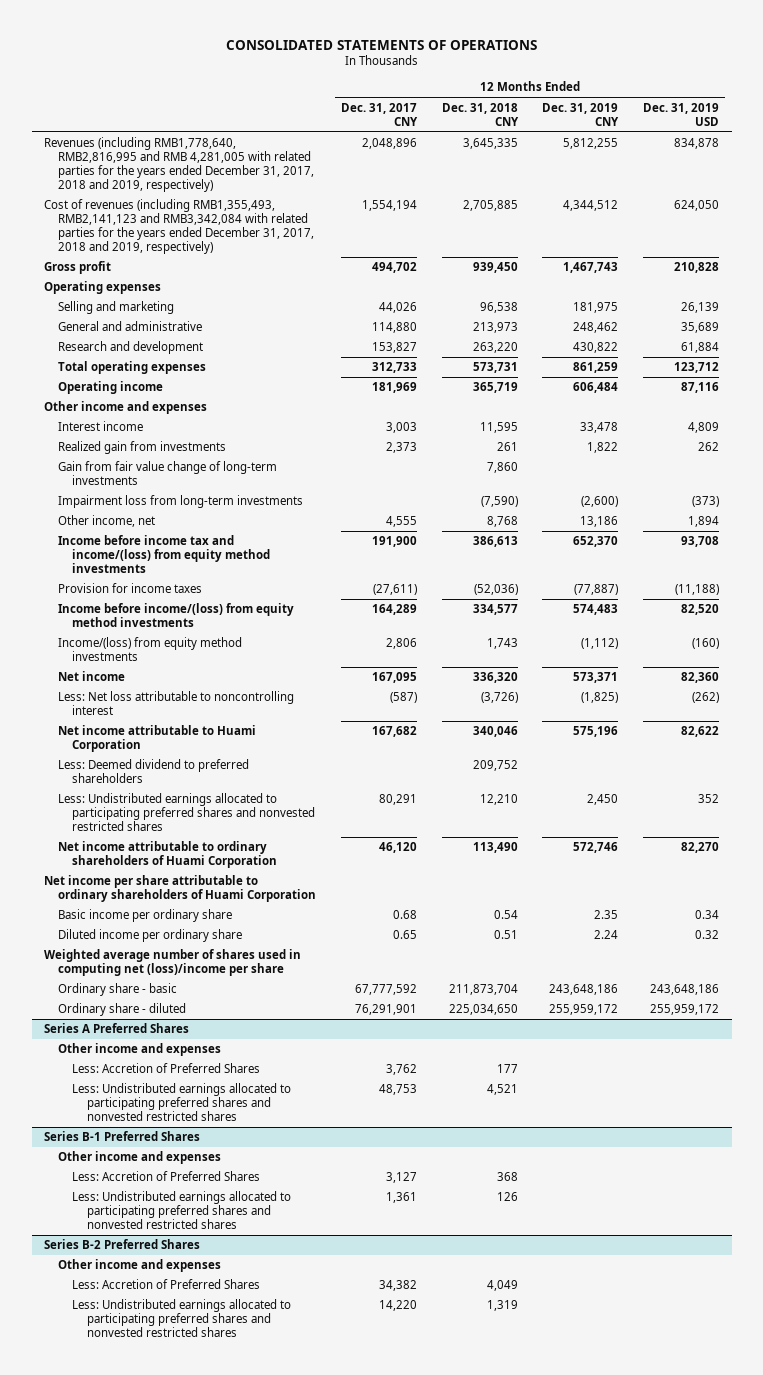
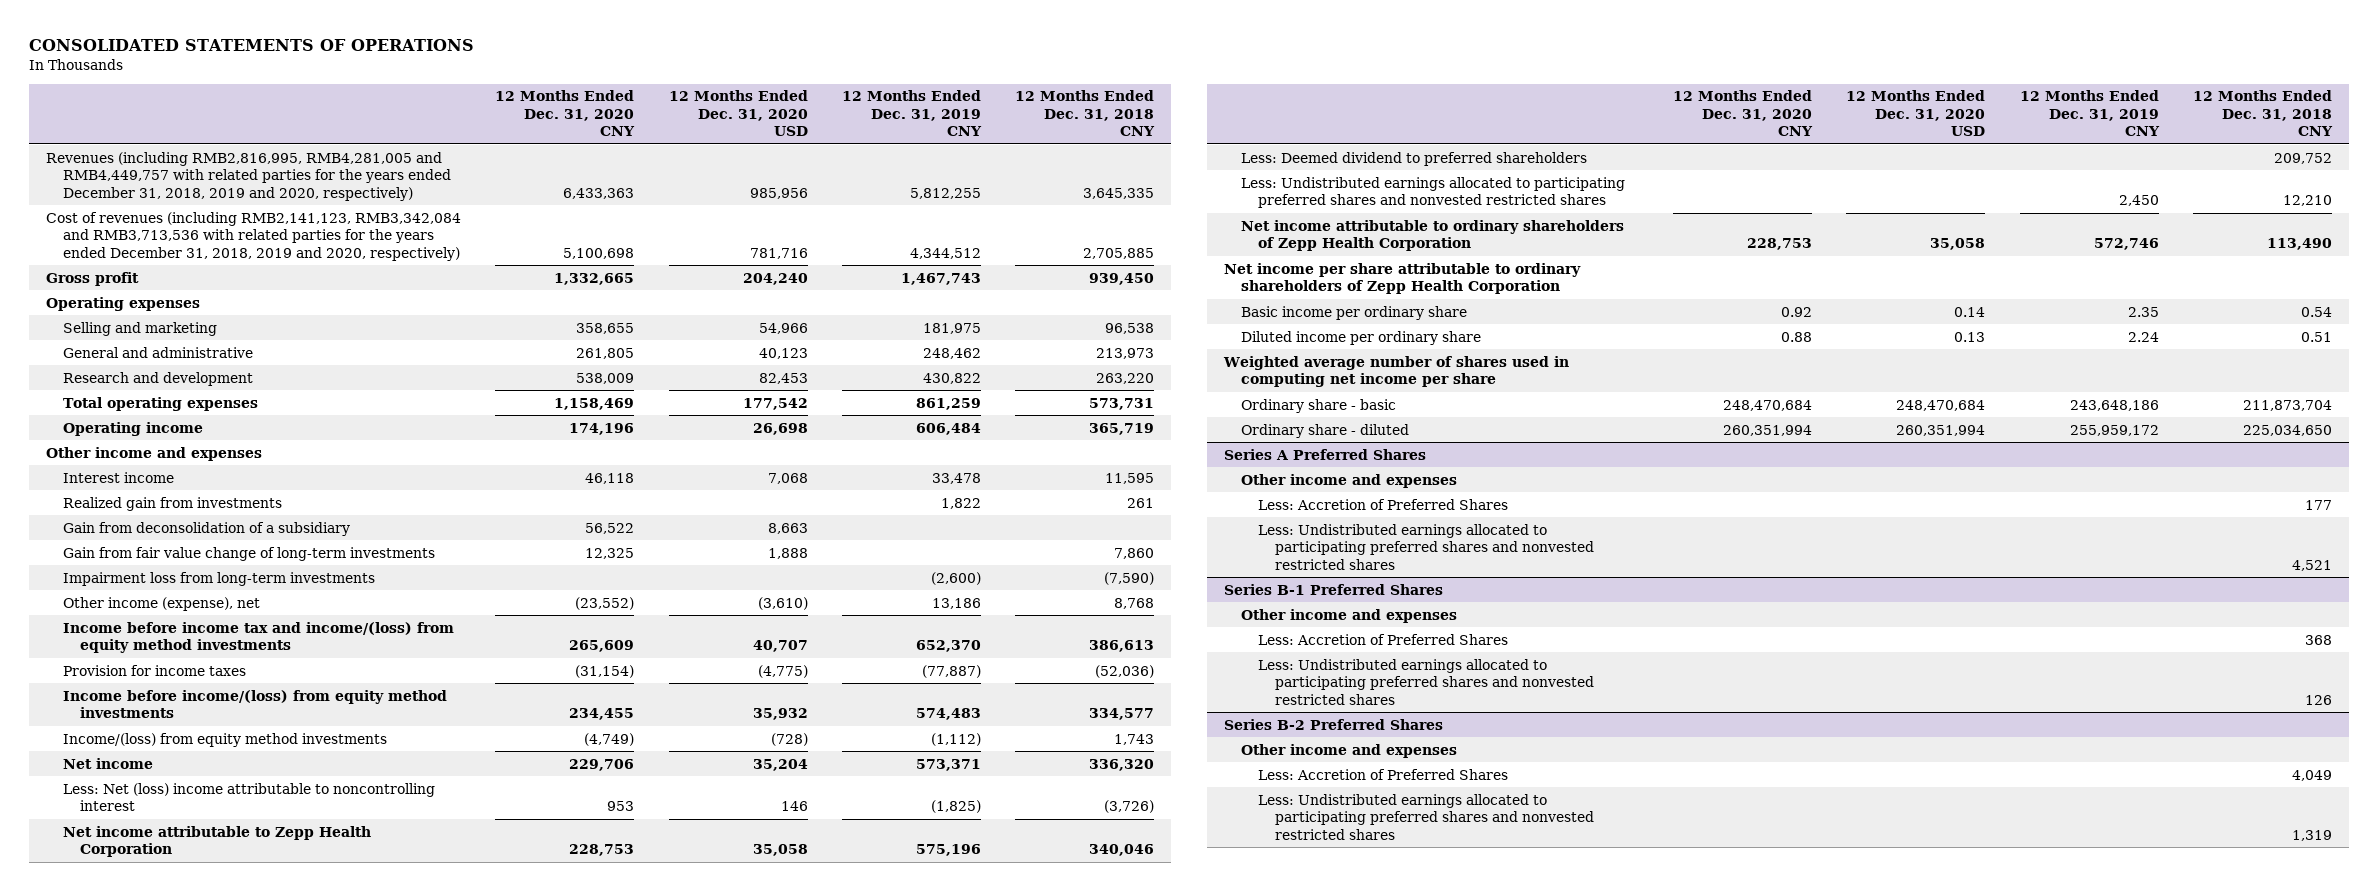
- | 12 Months Ended Dec. 31, 2017 CNY | 12 Months Ended Dec. 31, 2018 CNY | 12 Months Ended Dec. 31, 2019 CNY | 12 Months Ended Dec. 31, 2019 USD
+ | 12 Months Ended Dec. 31, 2020 CNY | 12 Months Ended Dec. 31, 2020 USD | 12 Months Ended Dec. 31, 2019 CNY | 12 Months Ended Dec. 31, 2018 CNY
- Revenues (including RMB1,778,640, RMB2,816,995 and RMB 4,281,005 with related parties for the years ended December 31, 2017, 2018 and 2019, respectively) | 2,048,896 | 3,645,335 | 5,812,255 | 834,878
- Cost of revenues (including RMB1,355,493, RMB2,141,123 and RMB3,342,084 with related parties for the years ended December 31, 2017, 2018 and 2019, respectively) | 1,554,194 | 2,705,885 | 4,344,512 | 624,050
+ Revenues (including RMB2,816,995, RMB4,281,005 and RMB4,449,757 with related parties for the years ended December 31, 2018, 2019 and 2020, respectively) | 6,433,363 | 985,956 | 5,812,255 | 3,645,335
+ Cost of revenues (including RMB2,141,123, RMB3,342,084 and RMB3,713,536 with related parties for the years ended December 31, 2018, 2019 and 2020, respectively) | 5,100,698 | 781,716 | 4,344,512 | 2,705,885
+ Gain from deconsolidation of a subsidiary | 56,522 | 8,663 | |
- Other income, net | 4,555 | 8,768 | 13,186 | 1,894
+ Other income (expense), net | (23,552) | (3,610) | 13,186 | 8,768
- Less: Net loss attributable to noncontrolling interest | (587) | (3,726) | (1,825) | (262)
- Net income attributable to Huami Corporation | 167,682 | 340,046 | 575,196 | 82,622
+ Less: Net (loss) income attributable to noncontrolling interest | 953 | 146 | (1,825) | (3,726)
+ Net income attributable to Zepp Health Corporation | 228,753 | 35,058 | 575,196 | 340,046
- Net income attributable to ordinary shareholders of Huami Corporation | 46,120 | 113,490 | 572,746 | 82,270
- Net income per share attributable to ordinary shareholders of Huami Corporation
+ Net income attributable to ordinary shareholders of Zepp Health Corporation | 228,753 | 35,058 | 572,746 | 113,490
+ Net income per share attributable to ordinary shareholders of Zepp Health Corporation
- Weighted average number of shares used in computing net (loss)/income per share
+ Weighted average number of shares used in computing net income per share

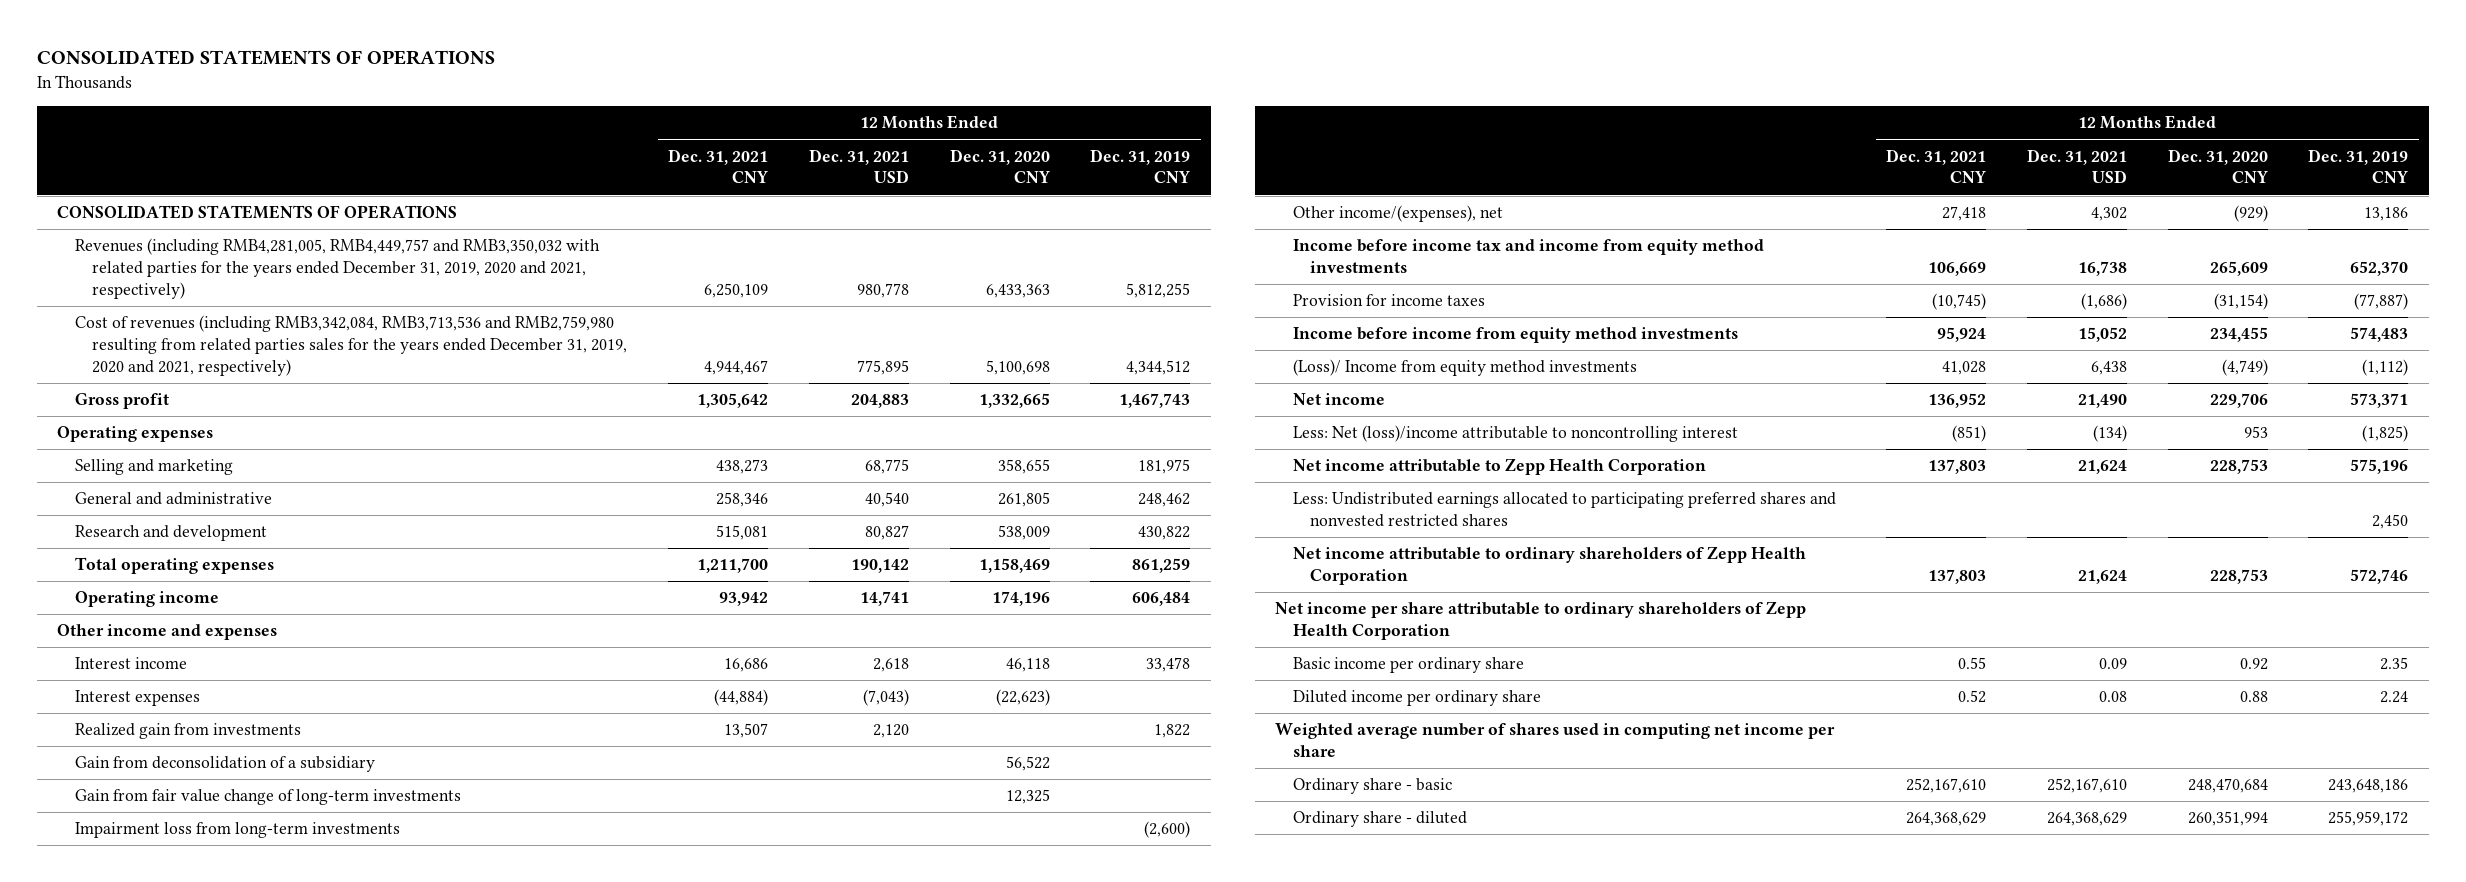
- | 12 Months Ended Dec. 31, 2020 CNY | 12 Months Ended Dec. 31, 2020 USD | 12 Months Ended Dec. 31, 2019 CNY | 12 Months Ended Dec. 31, 2018 CNY
+ | 12 Months Ended Dec. 31, 2021 CNY | 12 Months Ended Dec. 31, 2021 USD | 12 Months Ended Dec. 31, 2020 CNY | 12 Months Ended Dec. 31, 2019 CNY
- Revenues (including RMB2,816,995, RMB4,281,005 and RMB4,449,757 with related parties for the years ended December 31, 2018, 2019 and 2020, respectively) | 6,433,363 | 985,956 | 5,812,255 | 3,645,335
- Cost of revenues (including RMB2,141,123, RMB3,342,084 and RMB3,713,536 with related parties for the years ended December 31, 2018, 2019 and 2020, respectively) | 5,100,698 | 781,716 | 4,344,512 | 2,705,885
+ CONSOLIDATED STATEMENTS OF OPERATIONS
+ Revenues (including RMB4,281,005, RMB4,449,757 and RMB3,350,032 with related parties for the years ended December 31, 2019, 2020 and 2021, respectively) | 6,250,109 | 980,778 | 6,433,363 | 5,812,255
+ Cost of revenues (including RMB3,342,084, RMB3,713,536 and RMB2,759,980 resulting from related parties sales for the years ended December 31, 2019, 2020 and 2021, respectively) | 4,944,467 | 775,895 | 5,100,698 | 4,344,512
+ Interest expenses | (44,884) | (7,043) | (22,623) |
- Other income (expense), net | (23,552) | (3,610) | 13,186 | 8,768
- Income before income tax and income/(loss) from equity method investments | 265,609 | 40,707 | 652,370 | 386,613
+ Other income/(expenses), net | 27,418 | 4,302 | (929) | 13,186
+ Income before income tax and income from equity method investments | 106,669 | 16,738 | 265,609 | 652,370
- Income before income/(loss) from equity method investments | 234,455 | 35,932 | 574,483 | 334,577
- Income/(loss) from equity method investments | (4,749) | (728) | (1,112) | 1,743
+ Income before income from equity method investments | 95,924 | 15,052 | 234,455 | 574,483
+ (Loss)/ Income from equity method investments | 41,028 | 6,438 | (4,749) | (1,112)
- Less: Net (loss) income attributable to noncontrolling interest | 953 | 146 | (1,825) | (3,726)
+ Less: Net (loss)/income attributable to noncontrolling interest | (851) | (134) | 953 | (1,825)
- Less: Deemed dividend to preferred shareholders | | | | 209,752
- Series A Preferred Shares
- Other income and expenses
- Less: Accretion of Preferred Shares | | | | 177
- Less: Undistributed earnings allocated to participating preferred shares and nonvested restricted shares | | | | 4,521
- Series B-1 Preferred Shares
- Other income and expenses
- Less: Accretion of Preferred Shares | | | | 368
- Less: Undistributed earnings allocated to participating preferred shares and nonvested restricted shares | | | | 126
- Series B-2 Preferred Shares
- Other income and expenses
- Less: Accretion of Preferred Shares | | | | 4,049
- Less: Undistributed earnings allocated to participating preferred shares and nonvested restricted shares | | | | 1,319

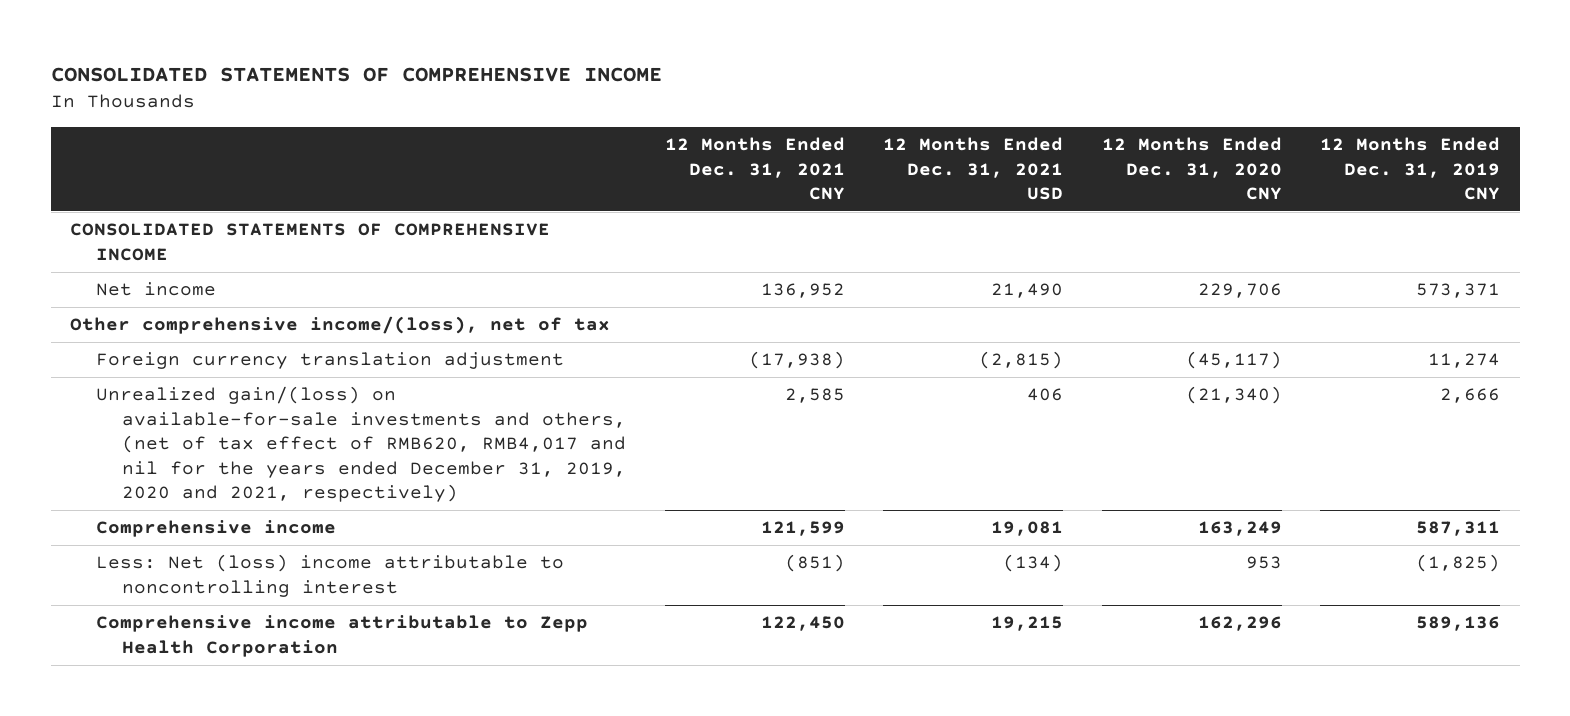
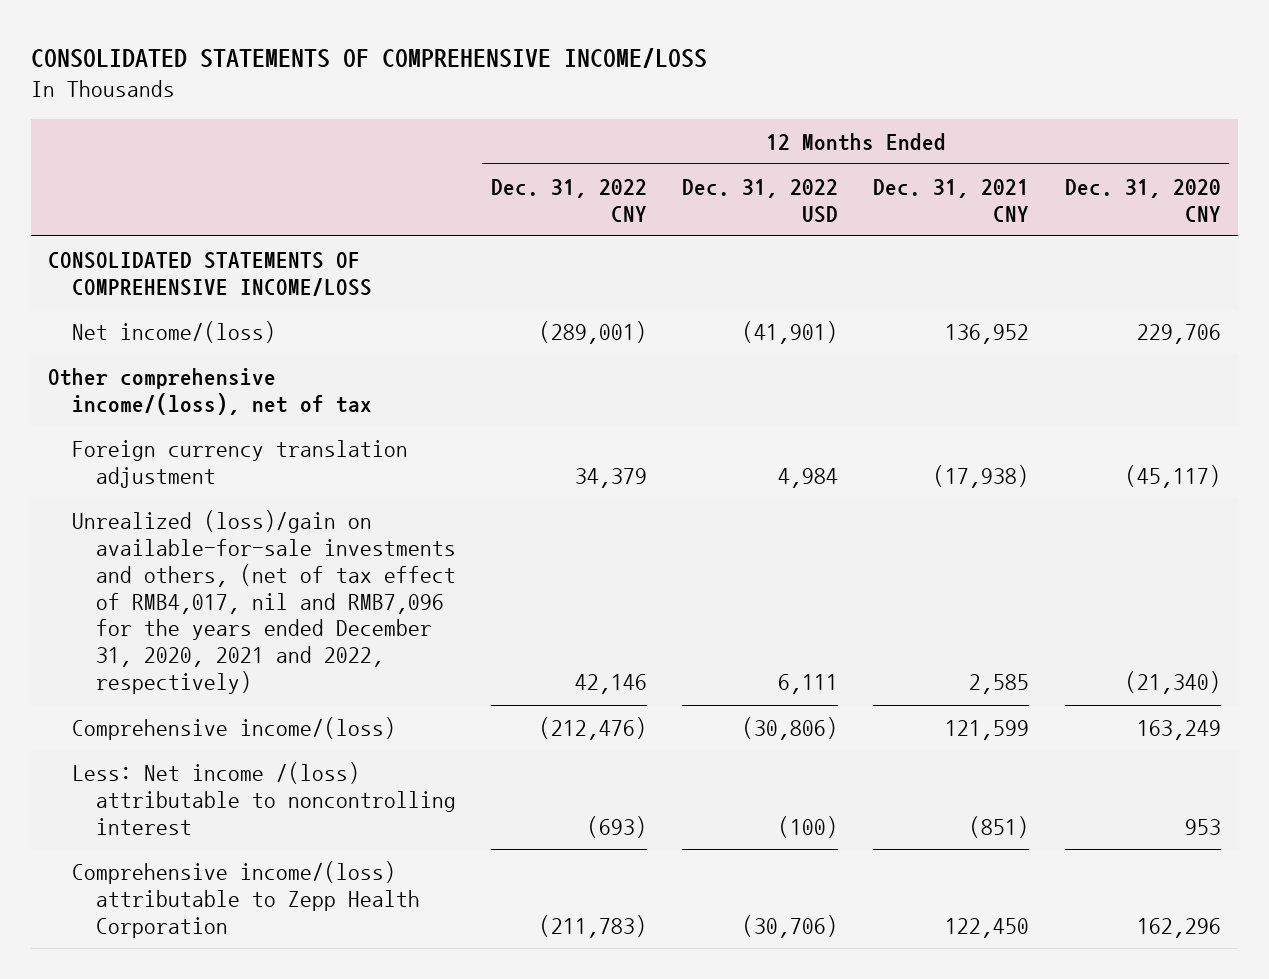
- CONSOLIDATED STATEMENTS OF COMPREHENSIVE INCOME
+ CONSOLIDATED STATEMENTS OF COMPREHENSIVE INCOME/LOSS
- | 12 Months Ended Dec. 31, 2021 CNY | 12 Months Ended Dec. 31, 2021 USD | 12 Months Ended Dec. 31, 2020 CNY | 12 Months Ended Dec. 31, 2019 CNY
+ | 12 Months Ended Dec. 31, 2022 CNY | 12 Months Ended Dec. 31, 2022 USD | 12 Months Ended Dec. 31, 2021 CNY | 12 Months Ended Dec. 31, 2020 CNY
- CONSOLIDATED STATEMENTS OF COMPREHENSIVE INCOME
- Net income | 136,952 | 21,490 | 229,706 | 573,371
+ CONSOLIDATED STATEMENTS OF COMPREHENSIVE INCOME/LOSS
+ Net income/(loss) | (289,001) | (41,901) | 136,952 | 229,706
- Unrealized gain/(loss) on available-for-sale investments and others, (net of tax effect of RMB620, RMB4,017 and nil for the years ended December 31, 2019, 2020 and 2021, respectively) | 2,585 | 406 | (21,340) | 2,666
- Comprehensive income | 121,599 | 19,081 | 163,249 | 587,311
- Less: Net (loss) income attributable to noncontrolling interest | (851) | (134) | 953 | (1,825)
- Comprehensive income attributable to Zepp Health Corporation | 122,450 | 19,215 | 162,296 | 589,136
+ Unrealized (loss)/gain on available-for-sale investments and others, (net of tax effect of RMB4,017, nil and RMB7,096 for the years ended December 31, 2020, 2021 and 2022, respectively) | 42,146 | 6,111 | 2,585 | (21,340)
+ Comprehensive income/(loss) | (212,476) | (30,806) | 121,599 | 163,249
+ Less: Net income /(loss) attributable to noncontrolling interest | (693) | (100) | (851) | 953
+ Comprehensive income/(loss) attributable to Zepp Health Corporation | (211,783) | (30,706) | 122,450 | 162,296

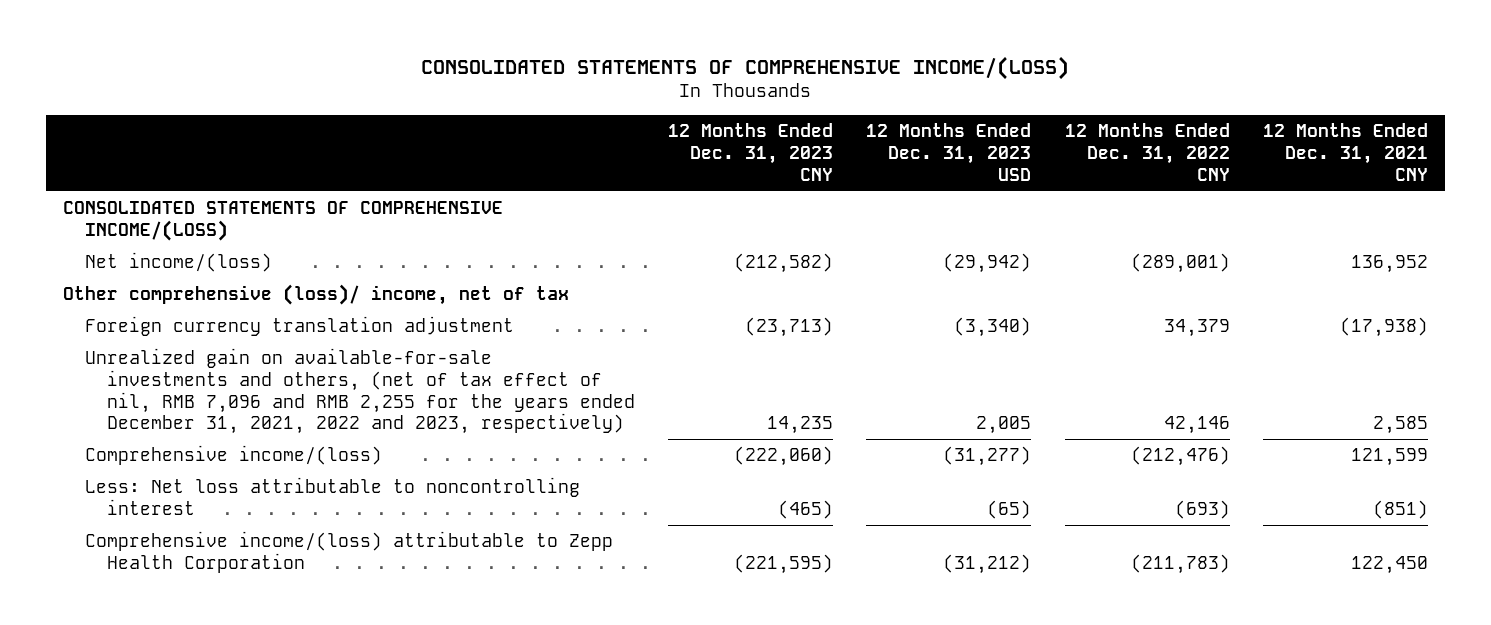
- CONSOLIDATED STATEMENTS OF COMPREHENSIVE INCOME/LOSS
+ CONSOLIDATED STATEMENTS OF COMPREHENSIVE INCOME/(LOSS)
- | 12 Months Ended Dec. 31, 2022 CNY | 12 Months Ended Dec. 31, 2022 USD | 12 Months Ended Dec. 31, 2021 CNY | 12 Months Ended Dec. 31, 2020 CNY
+ | 12 Months Ended Dec. 31, 2023 CNY | 12 Months Ended Dec. 31, 2023 USD | 12 Months Ended Dec. 31, 2022 CNY | 12 Months Ended Dec. 31, 2021 CNY
- CONSOLIDATED STATEMENTS OF COMPREHENSIVE INCOME/LOSS
+ CONSOLIDATED STATEMENTS OF COMPREHENSIVE INCOME/(LOSS)
- Other comprehensive income/(loss), net of tax
+ Other comprehensive (loss)/ income, net of tax
- Unrealized (loss)/gain on available-for-sale investments and others, (net of tax effect of RMB4,017, nil and RMB7,096 for the years ended December 31, 2020, 2021 and 2022, respectively) | 42,146 | 6,111 | 2,585 | (21,340)
+ Unrealized gain on available-for-sale investments and others, (net of tax effect of nil, RMB 7,096 and RMB 2,255 for the years ended December 31, 2021, 2022 and 2023, respectively) | 14,235 | 2,005 | 42,146 | 2,585
- Less: Net income /(loss) attributable to noncontrolling interest | (693) | (100) | (851) | 953
+ Less: Net loss attributable to noncontrolling interest | (465) | (65) | (693) | (851)

